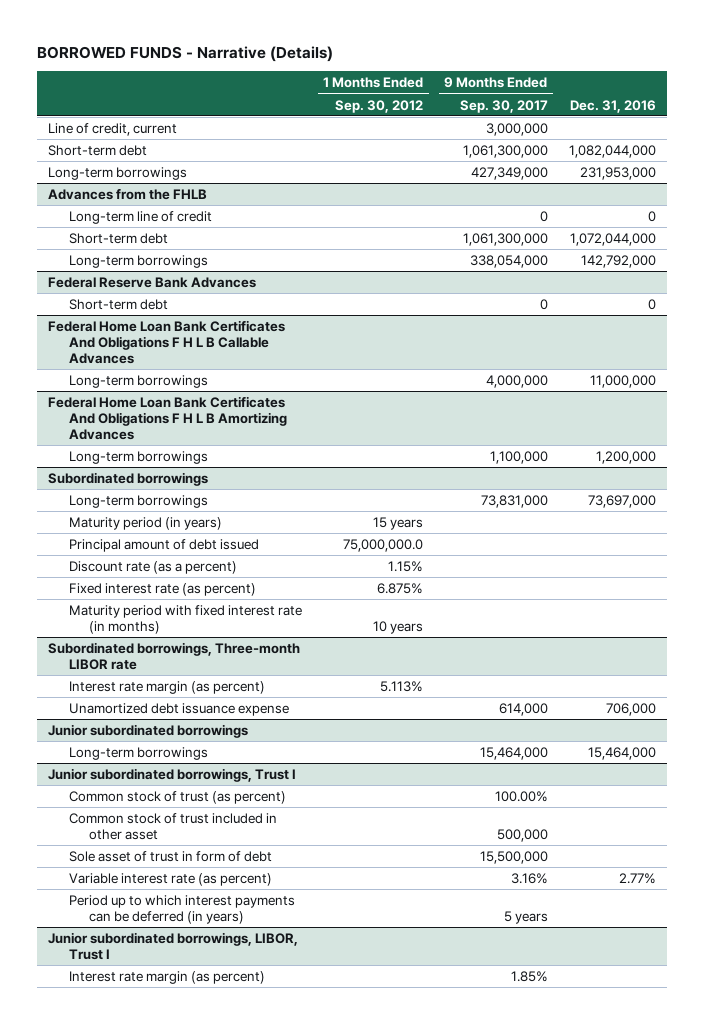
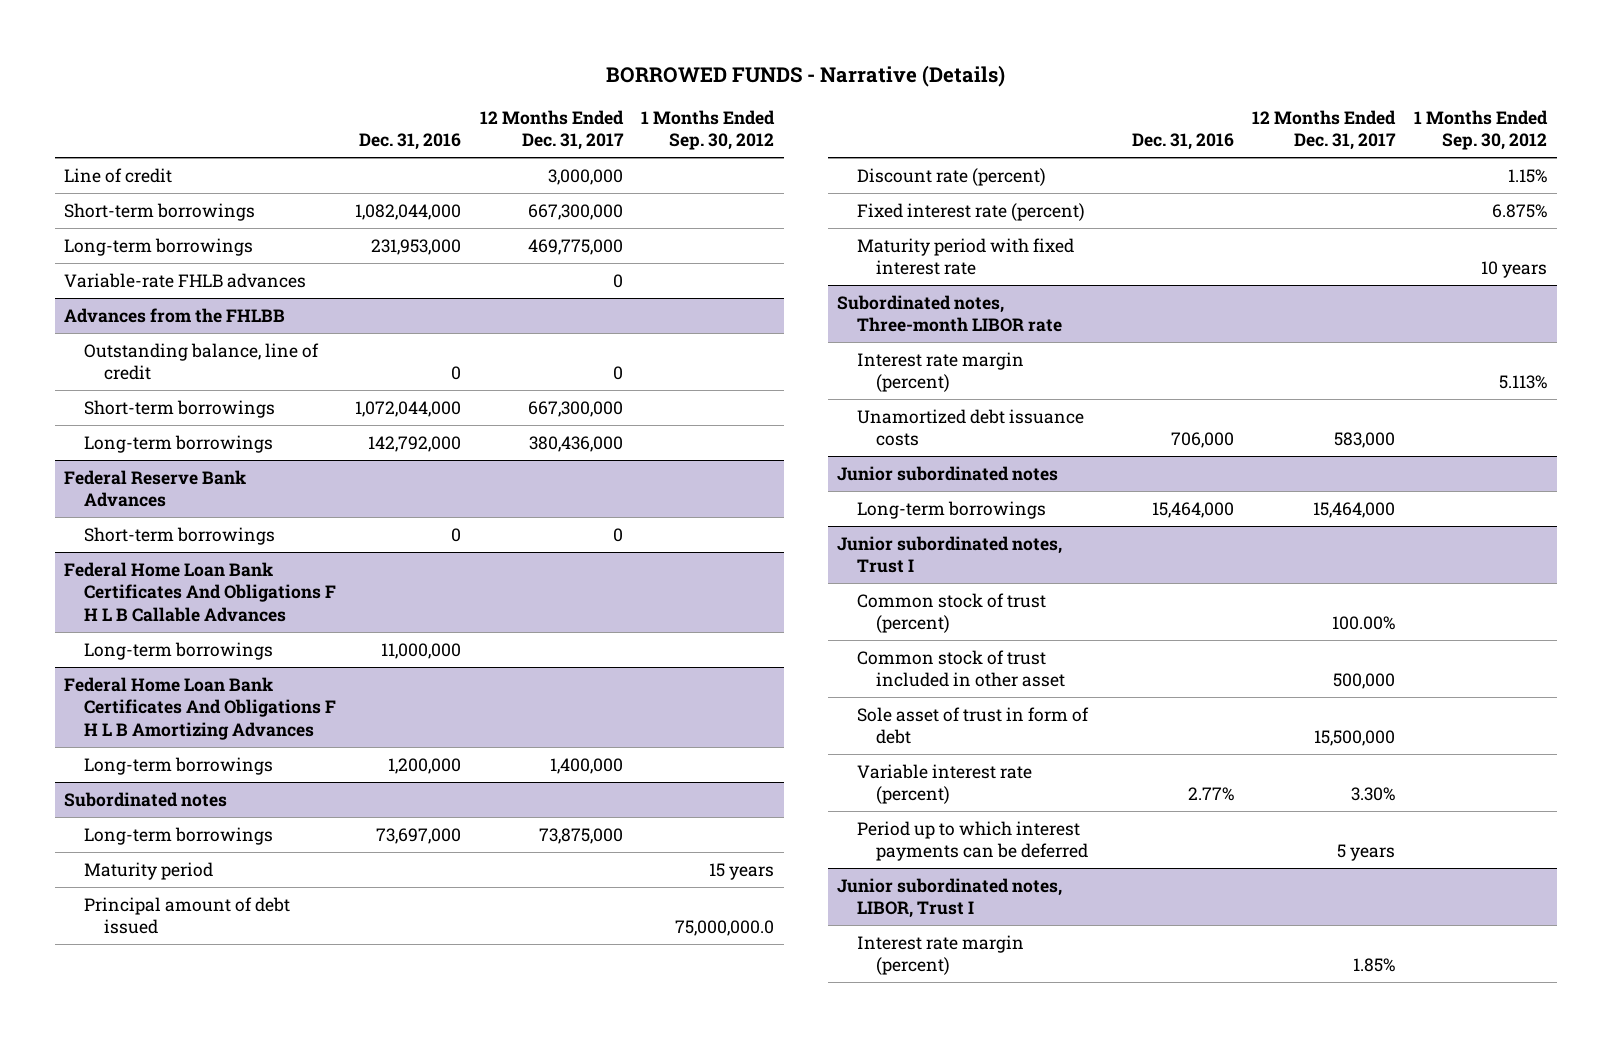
- | 1 Months Ended Sep. 30, 2012 | 9 Months Ended Sep. 30, 2017 | Dec. 31, 2016
+ | Dec. 31, 2016 | 12 Months Ended Dec. 31, 2017 | 1 Months Ended Sep. 30, 2012
- Line of credit, current | | 3,000,000 |
- Short-term debt | | 1,061,300,000 | 1,082,044,000
+ Line of credit | | 3,000,000 |
+ Short-term borrowings | 1,082,044,000 | 667,300,000 |
- Advances from the FHLB
- Long-term line of credit | | 0 | 0
- Short-term debt | | 1,061,300,000 | 1,072,044,000
+ Variable-rate FHLB advances | | 0 |
+ Advances from the FHLBB
+ Outstanding balance, line of credit | 0 | 0 |
+ Short-term borrowings | 1,072,044,000 | 667,300,000 |
@ Federal Reserve Bank Advances
- Short-term debt | | 0 | 0
+ Short-term borrowings | 0 | 0 |
- Subordinated borrowings
+ Subordinated notes
- Maturity period (in years) | 15 years | |
+ Maturity period | | | 15 years
- Discount rate (as a percent) | 1.15% | |
- Fixed interest rate (as percent) | 6.875% | |
- Maturity period with fixed interest rate (in months) | 10 years | |
- Subordinated borrowings, Three-month LIBOR rate
- Interest rate margin (as percent) | 5.113% | |
- Unamortized debt issuance expense | | 614,000 | 706,000
- Junior subordinated borrowings
+ Discount rate (percent) | | | 1.15%
+ Fixed interest rate (percent) | | | 6.875%
+ Maturity period with fixed interest rate | | | 10 years
+ Subordinated notes, Three-month LIBOR rate
+ Interest rate margin (percent) | | | 5.113%
+ Unamortized debt issuance costs | 706,000 | 583,000 |
+ Junior subordinated notes
- Junior subordinated borrowings, Trust I
- Common stock of trust (as percent) | | 100.00% |
+ Junior subordinated notes, Trust I
+ Common stock of trust (percent) | | 100.00% |
- Variable interest rate (as percent) | | 3.16% | 2.77%
- Period up to which interest payments can be deferred (in years) | | 5 years |
- Junior subordinated borrowings, LIBOR, Trust I
- Interest rate margin (as percent) | | 1.85% |
+ Variable interest rate (percent) | 2.77% | 3.30% |
+ Period up to which interest payments can be deferred | | 5 years |
+ Junior subordinated notes, LIBOR, Trust I
+ Interest rate margin (percent) | | 1.85% |

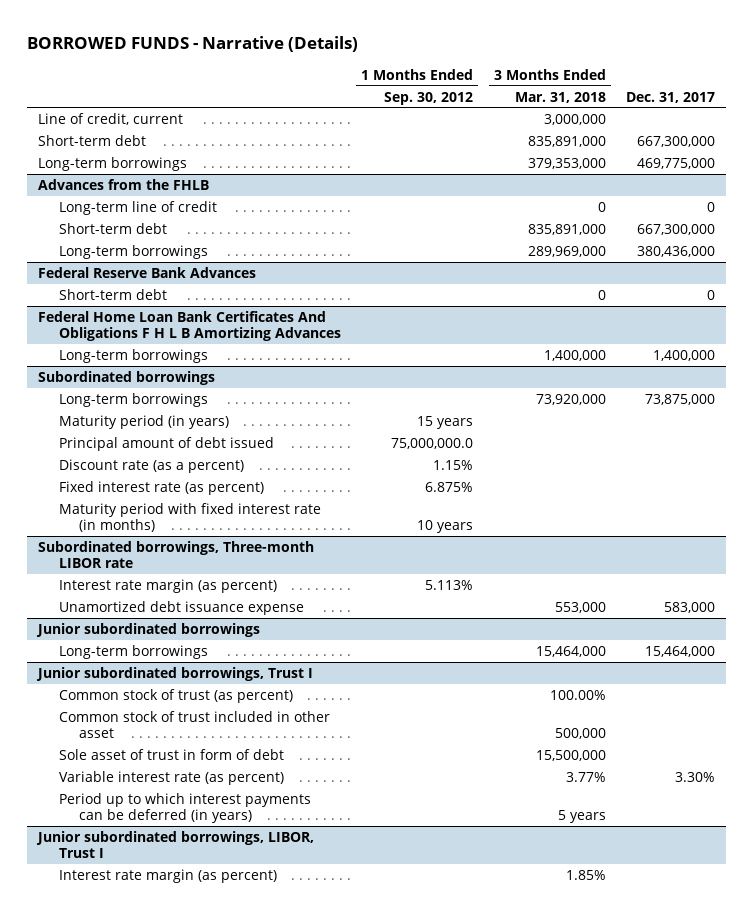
- | Dec. 31, 2016 | 12 Months Ended Dec. 31, 2017 | 1 Months Ended Sep. 30, 2012
+ | 1 Months Ended Sep. 30, 2012 | 3 Months Ended Mar. 31, 2018 | Dec. 31, 2017
- Line of credit | | 3,000,000 |
- Short-term borrowings | 1,082,044,000 | 667,300,000 |
+ Line of credit, current | | 3,000,000 |
+ Short-term debt | | 835,891,000 | 667,300,000
- Variable-rate FHLB advances | | 0 |
- Advances from the FHLBB
- Outstanding balance, line of credit | 0 | 0 |
- Short-term borrowings | 1,072,044,000 | 667,300,000 |
+ Advances from the FHLB
+ Long-term line of credit | | 0 | 0
+ Short-term debt | | 835,891,000 | 667,300,000
@ Federal Reserve Bank Advances
- Short-term borrowings | 0 | 0 |
- Federal Home Loan Bank Certificates And Obligations F H L B Callable Advances
- Long-term borrowings | 11,000,000 | |
@ Federal Reserve Bank Advances
+ Short-term debt | | 0 | 0
- Subordinated notes
+ Subordinated borrowings
- Maturity period | | | 15 years
+ Maturity period (in years) | 15 years | |
- Discount rate (percent) | | | 1.15%
- Fixed interest rate (percent) | | | 6.875%
- Maturity period with fixed interest rate | | | 10 years
- Subordinated notes, Three-month LIBOR rate
- Interest rate margin (percent) | | | 5.113%
- Unamortized debt issuance costs | 706,000 | 583,000 |
- Junior subordinated notes
+ Discount rate (as a percent) | 1.15% | |
+ Fixed interest rate (as percent) | 6.875% | |
+ Maturity period with fixed interest rate (in months) | 10 years | |
+ Subordinated borrowings, Three-month LIBOR rate
+ Interest rate margin (as percent) | 5.113% | |
+ Unamortized debt issuance expense | | 553,000 | 583,000
+ Junior subordinated borrowings
- Junior subordinated notes, Trust I
- Common stock of trust (percent) | | 100.00% |
+ Junior subordinated borrowings, Trust I
+ Common stock of trust (as percent) | | 100.00% |
- Variable interest rate (percent) | 2.77% | 3.30% |
- Period up to which interest payments can be deferred | | 5 years |
- Junior subordinated notes, LIBOR, Trust I
- Interest rate margin (percent) | | 1.85% |
+ Variable interest rate (as percent) | | 3.77% | 3.30%
+ Period up to which interest payments can be deferred (in years) | | 5 years |
+ Junior subordinated borrowings, LIBOR, Trust I
+ Interest rate margin (as percent) | | 1.85% |

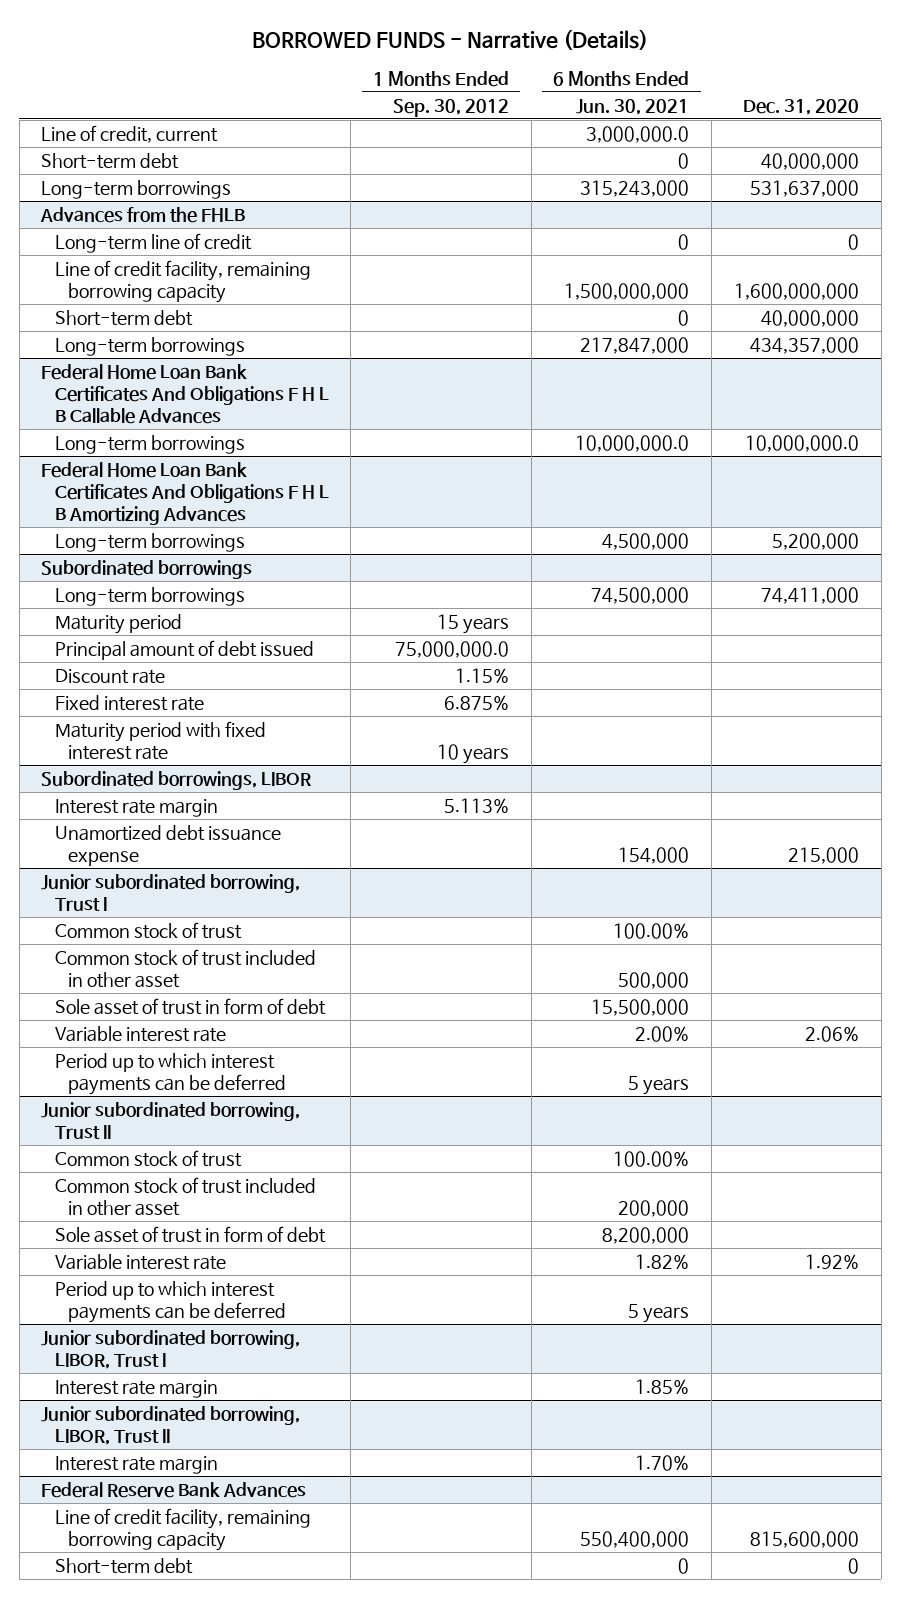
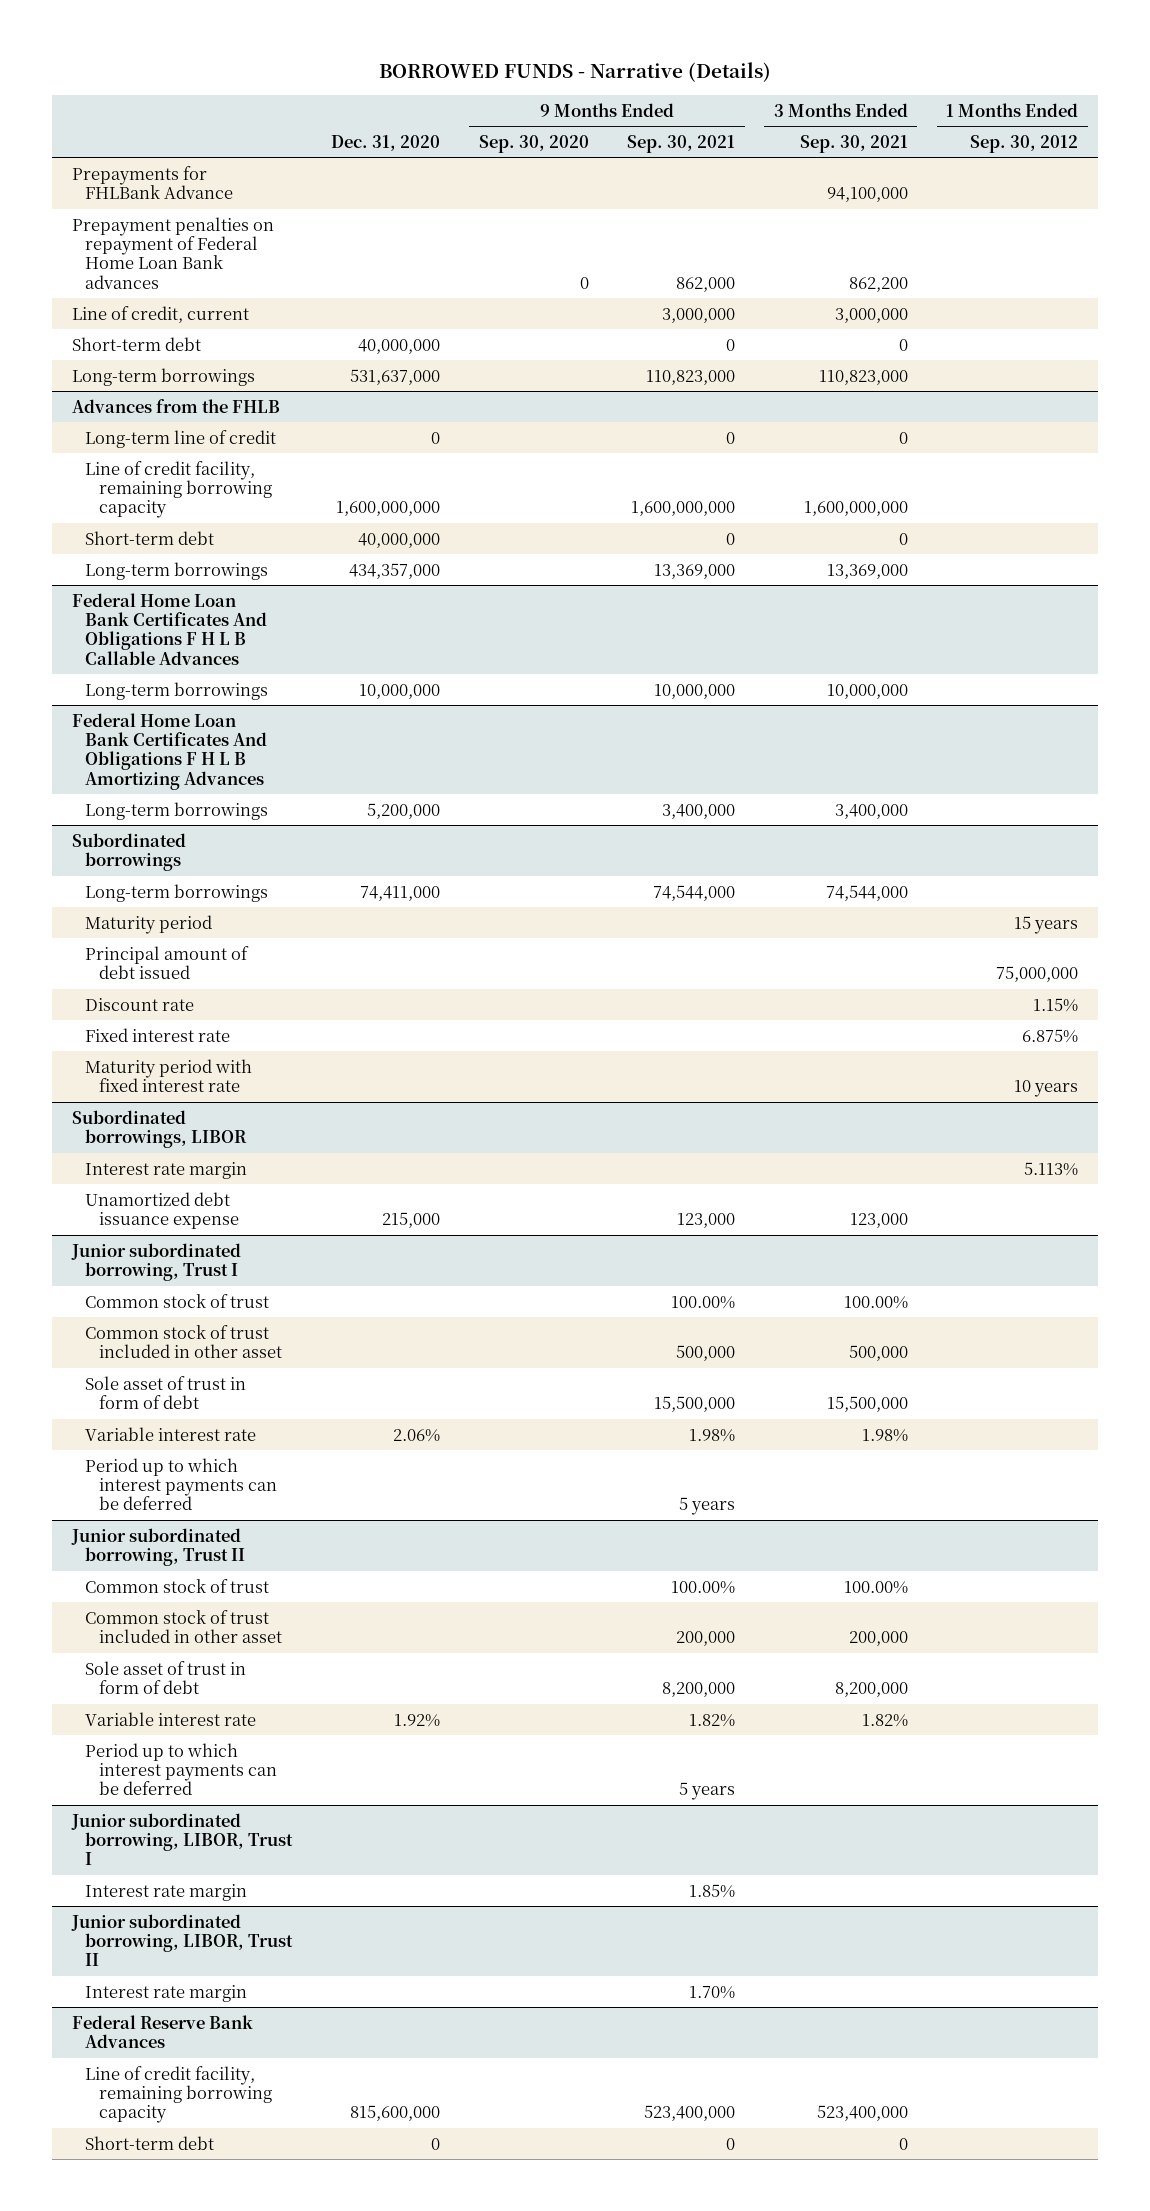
- | 1 Months Ended Sep. 30, 2012 | 6 Months Ended Jun. 30, 2021 | Dec. 31, 2020
+ | Dec. 31, 2020 | 9 Months Ended Sep. 30, 2020 | 9 Months Ended Sep. 30, 2021 | 3 Months Ended Sep. 30, 2021 | 1 Months Ended Sep. 30, 2012
+ Prepayments for FHLBank Advance | | | | 94,100,000 |
+ Prepayment penalties on repayment of Federal Home Loan Bank advances | | 0 | 862,000 | 862,200 |
@ Federal Home Loan Bank Certificates And Obligations F H L B Callable Advances
- Long-term borrowings | | 10,000,000.0 | 10,000,000.0
+ Long-term borrowings | 10,000,000 | | 10,000,000 | 10,000,000 |
@ Subordinated borrowings
- Principal amount of debt issued | 75,000,000.0 | |
+ Principal amount of debt issued | | | | | 75,000,000

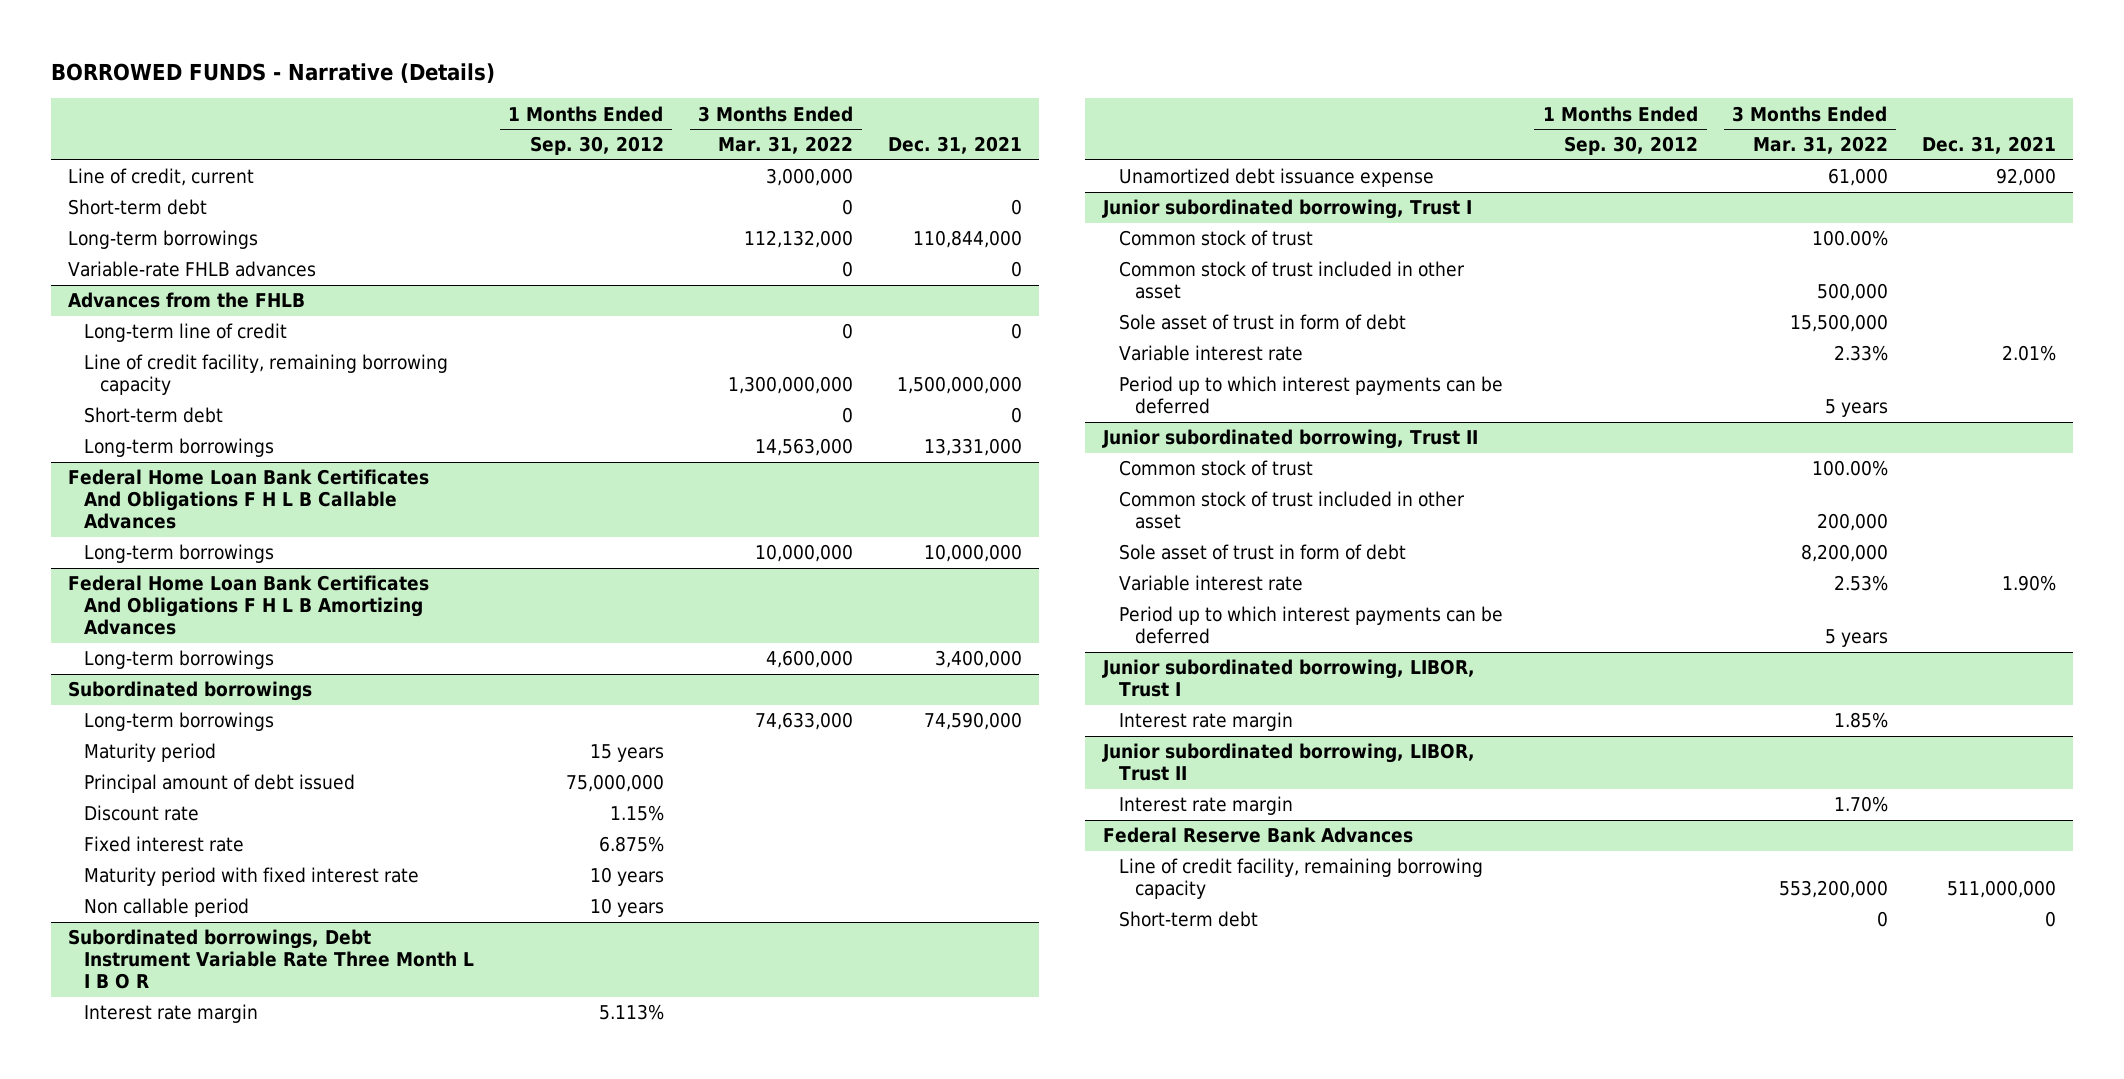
- | Dec. 31, 2020 | 9 Months Ended Sep. 30, 2020 | 9 Months Ended Sep. 30, 2021 | 3 Months Ended Sep. 30, 2021 | 1 Months Ended Sep. 30, 2012
+ | 1 Months Ended Sep. 30, 2012 | 3 Months Ended Mar. 31, 2022 | Dec. 31, 2021
- Prepayments for FHLBank Advance | | | | 94,100,000 |
- Prepayment penalties on repayment of Federal Home Loan Bank advances | | 0 | 862,000 | 862,200 |
+ Variable-rate FHLB advances | | 0 | 0
- Subordinated borrowings, LIBOR
@ Subordinated borrowings
+ Non callable period | 10 years | |
+ Subordinated borrowings, Debt Instrument Variable Rate Three Month L I B O R

